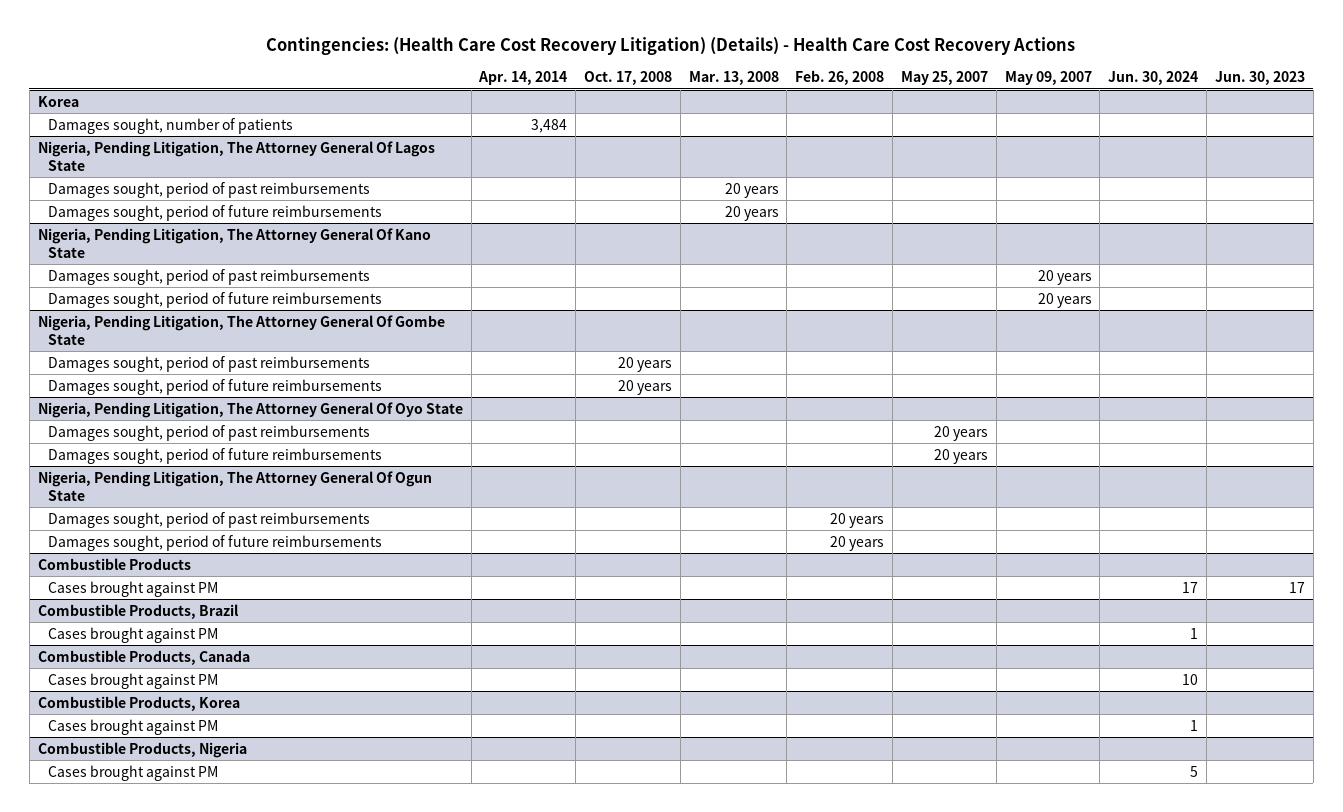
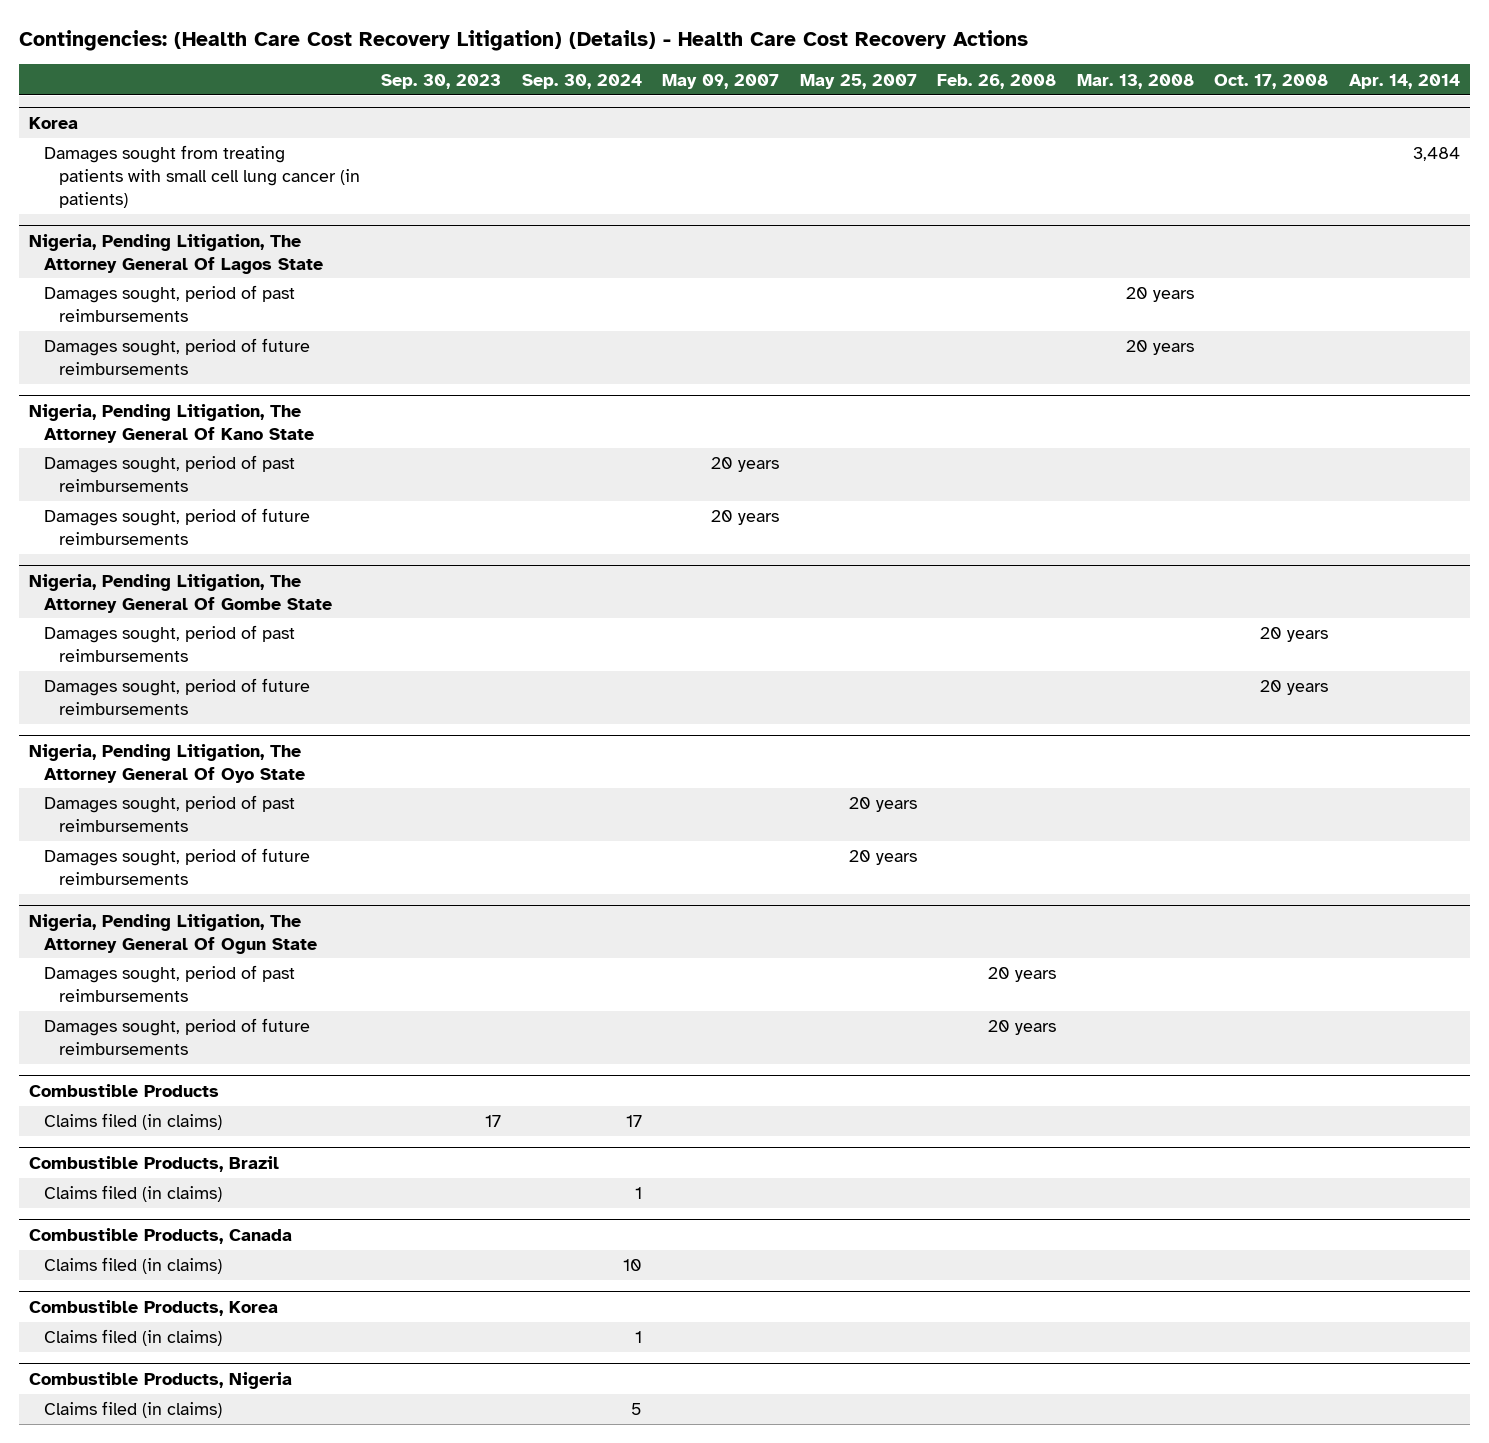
- | Apr. 14, 2014 | Oct. 17, 2008 | Mar. 13, 2008 | Feb. 26, 2008 | May 25, 2007 | May 09, 2007 | Jun. 30, 2024 | Jun. 30, 2023
+ | Sep. 30, 2023 | Sep. 30, 2024 | May 09, 2007 | May 25, 2007 | Feb. 26, 2008 | Mar. 13, 2008 | Oct. 17, 2008 | Apr. 14, 2014
@ Korea
- Damages sought, number of patients | 3,484 | | | | | | |
+ Damages sought from treating patients with small cell lung cancer (in patients) | | | | | | | | 3,484
@ Combustible Products
- Cases brought against PM | | | | | | | 17 | 17
+ Claims filed (in claims) | 17 | 17 | | | | | |
@ Combustible Products, Brazil
- Cases brought against PM | | | | | | | 1 |
+ Claims filed (in claims) | | 1 | | | | | |
@ Combustible Products, Canada
- Cases brought against PM | | | | | | | 10 |
+ Claims filed (in claims) | | 10 | | | | | |
@ Combustible Products, Korea
- Cases brought against PM | | | | | | | 1 |
+ Claims filed (in claims) | | 1 | | | | | |
@ Combustible Products, Nigeria
- Cases brought against PM | | | | | | | 5 |
+ Claims filed (in claims) | | 5 | | | | | |

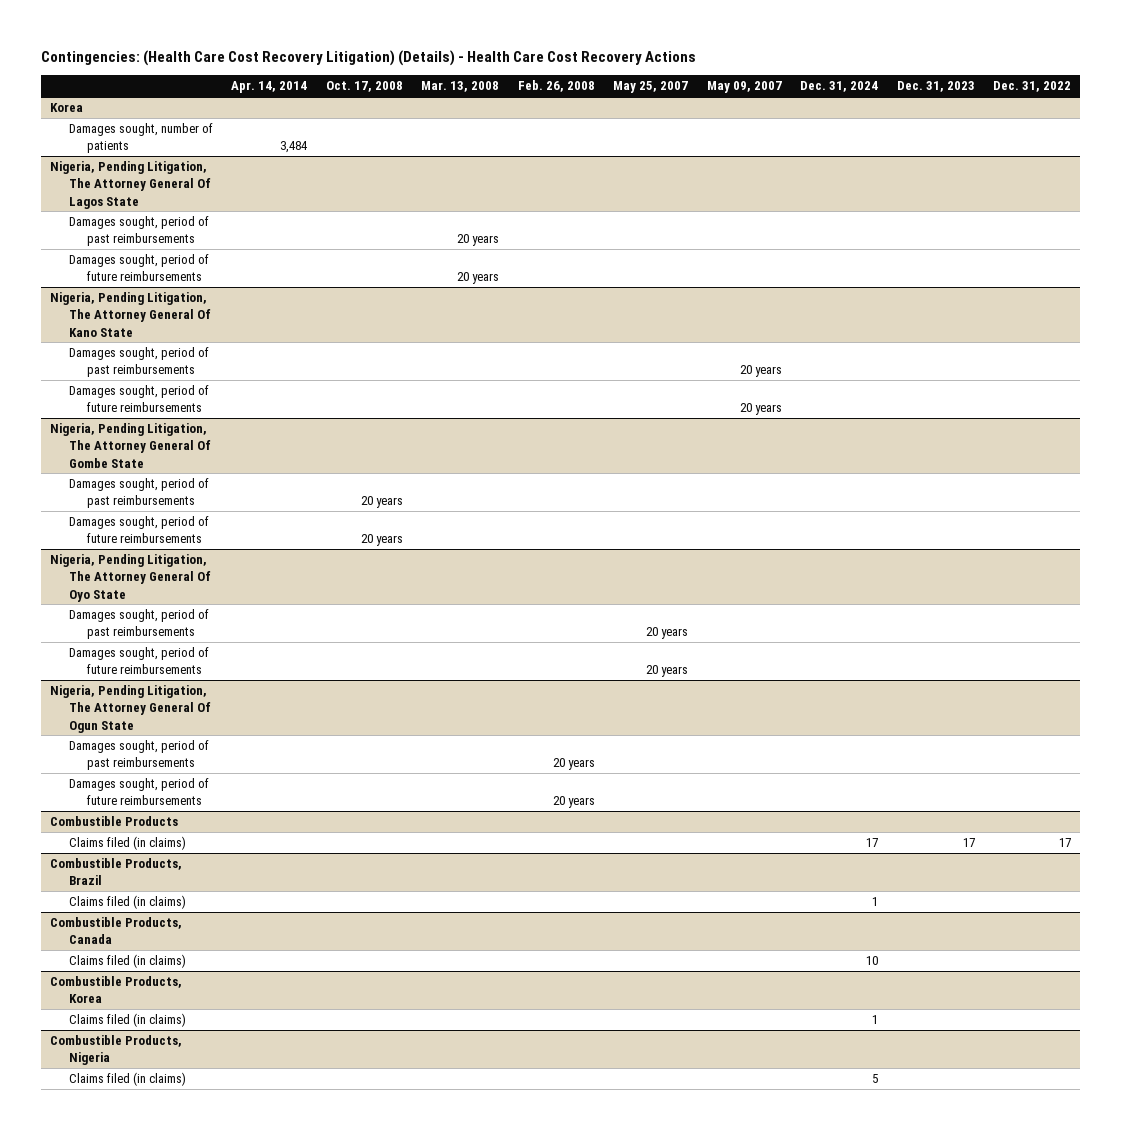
- | Sep. 30, 2023 | Sep. 30, 2024 | May 09, 2007 | May 25, 2007 | Feb. 26, 2008 | Mar. 13, 2008 | Oct. 17, 2008 | Apr. 14, 2014
+ | Apr. 14, 2014 | Oct. 17, 2008 | Mar. 13, 2008 | Feb. 26, 2008 | May 25, 2007 | May 09, 2007 | Dec. 31, 2024 | Dec. 31, 2023 | Dec. 31, 2022
@ Korea
- Damages sought from treating patients with small cell lung cancer (in patients) | | | | | | | | 3,484
+ Damages sought, number of patients | 3,484 | | | | | | | |

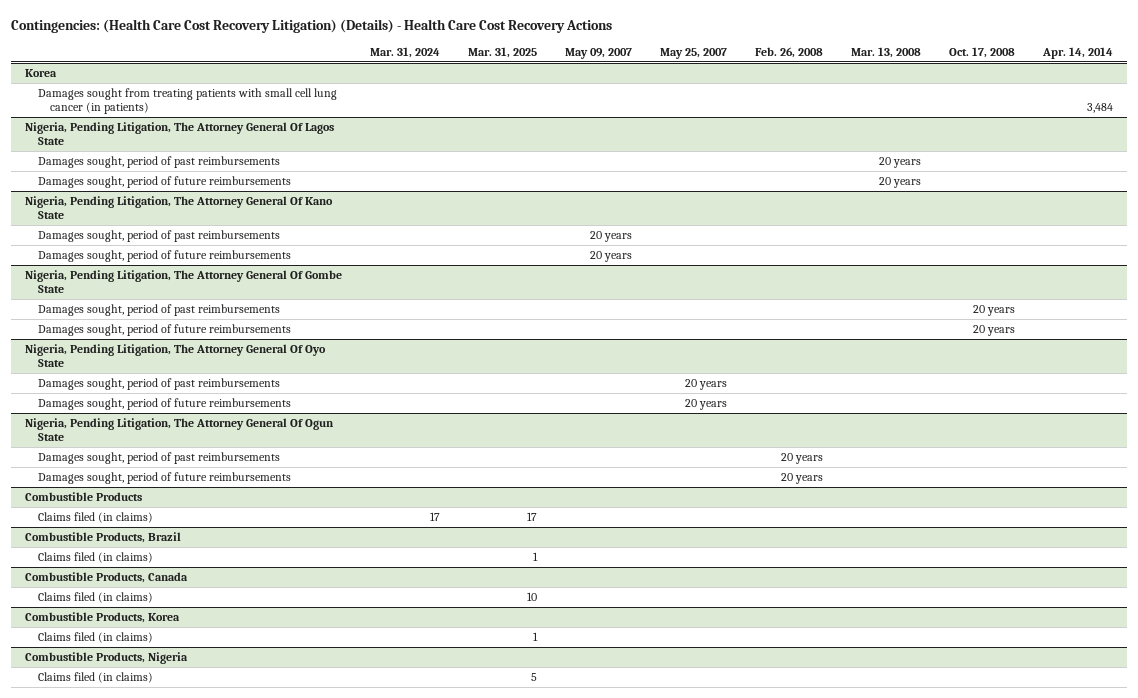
- | Apr. 14, 2014 | Oct. 17, 2008 | Mar. 13, 2008 | Feb. 26, 2008 | May 25, 2007 | May 09, 2007 | Dec. 31, 2024 | Dec. 31, 2023 | Dec. 31, 2022
+ | Mar. 31, 2024 | Mar. 31, 2025 | May 09, 2007 | May 25, 2007 | Feb. 26, 2008 | Mar. 13, 2008 | Oct. 17, 2008 | Apr. 14, 2014
@ Korea
- Damages sought, number of patients | 3,484 | | | | | | | |
+ Damages sought from treating patients with small cell lung cancer (in patients) | | | | | | | | 3,484

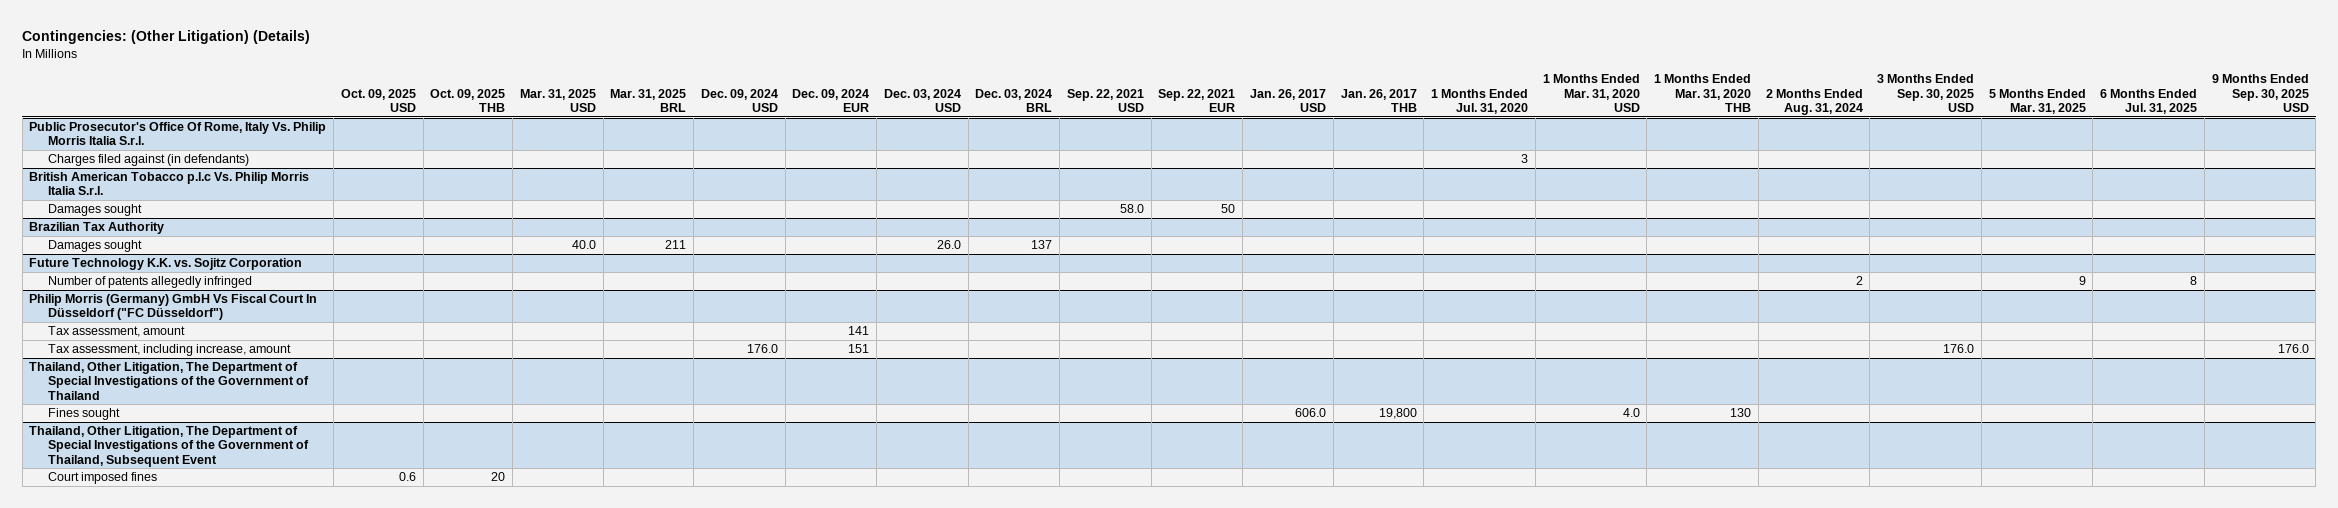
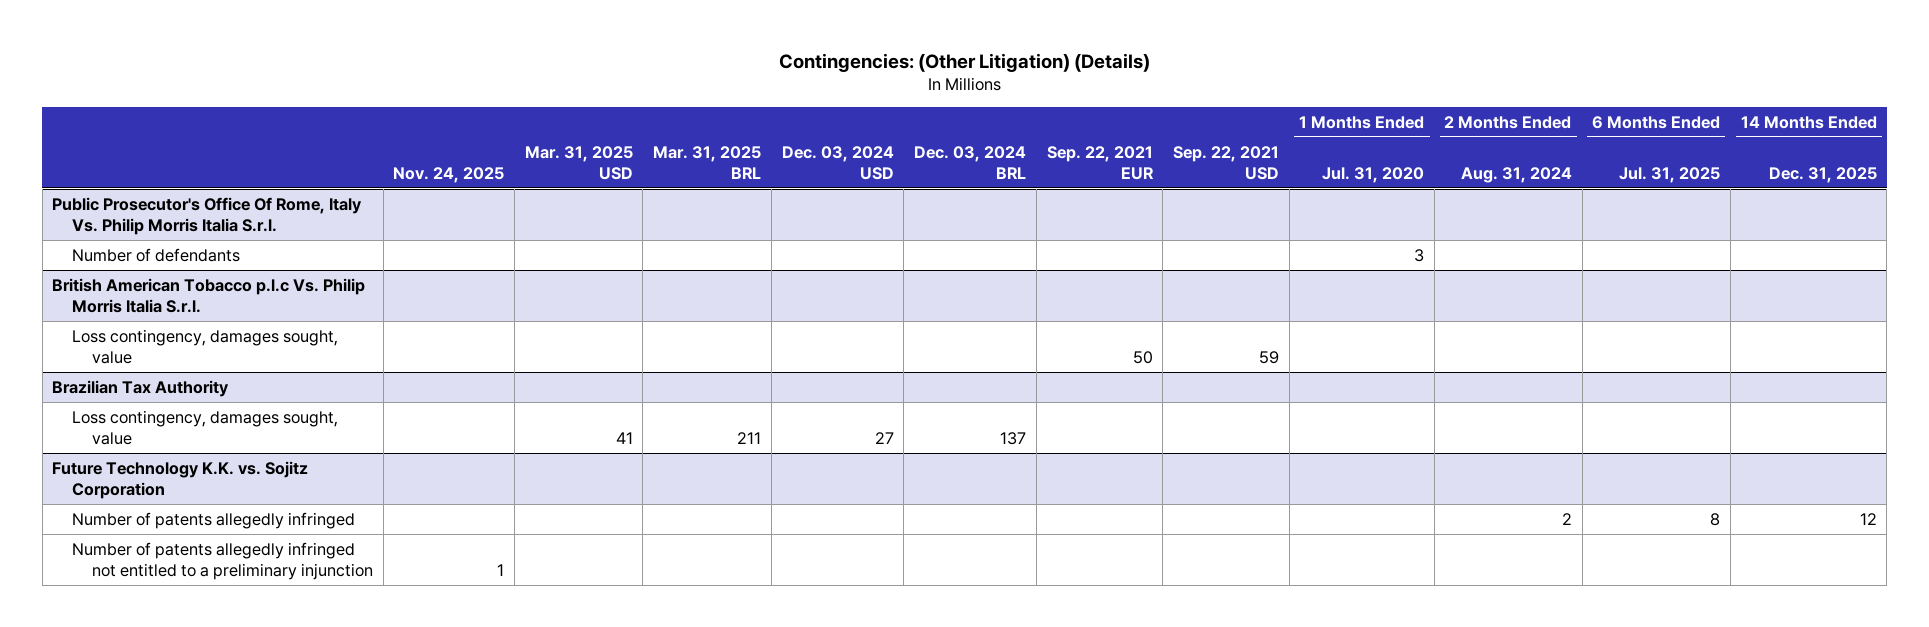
- | Oct. 09, 2025 USD | Oct. 09, 2025 THB | Mar. 31, 2025 USD | Mar. 31, 2025 BRL | Dec. 09, 2024 USD | Dec. 09, 2024 EUR | Dec. 03, 2024 USD | Dec. 03, 2024 BRL | Sep. 22, 2021 USD | Sep. 22, 2021 EUR | Jan. 26, 2017 USD | Jan. 26, 2017 THB | 1 Months Ended Jul. 31, 2020 | 1 Months Ended Mar. 31, 2020 USD | 1 Months Ended Mar. 31, 2020 THB | 2 Months Ended Aug. 31, 2024 | 3 Months Ended Sep. 30, 2025 USD | 5 Months Ended Mar. 31, 2025 | 6 Months Ended Jul. 31, 2025 | 9 Months Ended Sep. 30, 2025 USD
+ | Nov. 24, 2025 | Mar. 31, 2025 USD | Mar. 31, 2025 BRL | Dec. 03, 2024 USD | Dec. 03, 2024 BRL | Sep. 22, 2021 EUR | Sep. 22, 2021 USD | 1 Months Ended Jul. 31, 2020 | 2 Months Ended Aug. 31, 2024 | 6 Months Ended Jul. 31, 2025 | 14 Months Ended Dec. 31, 2025
@ Public Prosecutor's Office Of Rome, Italy Vs. Philip Morris Italia S.r.l.
- Charges filed against (in defendants) | | | | | | | | | | | | | 3 | | | | | | |
+ Number of defendants | | | | | | | | 3 | | |
@ British American Tobacco p.l.c Vs. Philip Morris Italia S.r.l.
- Damages sought | | | | | | | | | 58.0 | 50 | | | | | | | | | |
+ Loss contingency, damages sought, value | | | | | | 50 | 59 | | | |
@ Brazilian Tax Authority
- Damages sought | | | 40.0 | 211 | | | 26.0 | 137 | | | | | | | | | | | |
+ Loss contingency, damages sought, value | | 41 | 211 | 27 | 137 | | | | | |
- Philip Morris (Germany) GmbH Vs Fiscal Court In Düsseldorf ("FC Düsseldorf")
- Tax assessment, amount | | | | | | 141 | | | | | | | | | | | | | |
- Tax assessment, including increase, amount | | | | | 176.0 | 151 | | | | | | | | | | | 176.0 | | | 176.0
- Thailand, Other Litigation, The Department of Special Investigations of the Government of Thailand
- Fines sought | | | | | | | | | | | 606.0 | 19,800 | | 4.0 | 130 | | | | |
- Thailand, Other Litigation, The Department of Special Investigations of the Government of Thailand, Subsequent Event
- Court imposed fines | 0.6 | 20 | | | | | | | | | | | | | | | | | |
@ Future Technology K.K. vs. Sojitz Corporation
+ Number of patents allegedly infringed not entitled to a preliminary injunction | 1 | | | | | | | | | |

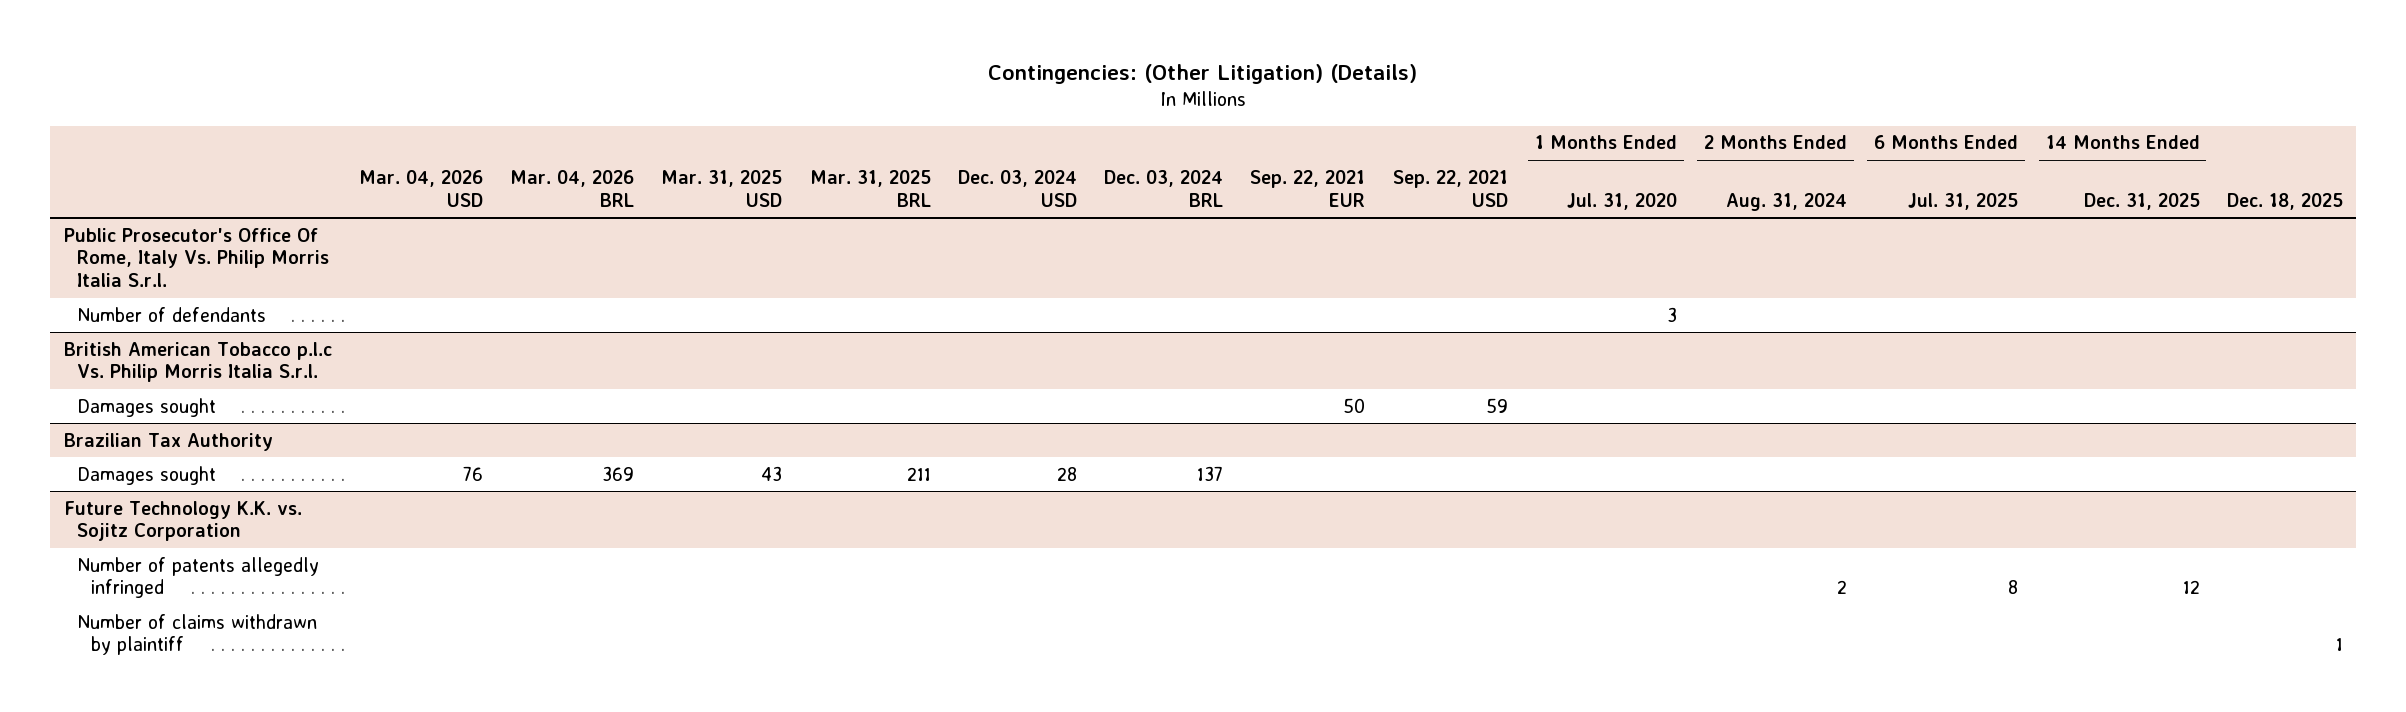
- | Nov. 24, 2025 | Mar. 31, 2025 USD | Mar. 31, 2025 BRL | Dec. 03, 2024 USD | Dec. 03, 2024 BRL | Sep. 22, 2021 EUR | Sep. 22, 2021 USD | 1 Months Ended Jul. 31, 2020 | 2 Months Ended Aug. 31, 2024 | 6 Months Ended Jul. 31, 2025 | 14 Months Ended Dec. 31, 2025
+ | Mar. 04, 2026 USD | Mar. 04, 2026 BRL | Mar. 31, 2025 USD | Mar. 31, 2025 BRL | Dec. 03, 2024 USD | Dec. 03, 2024 BRL | Sep. 22, 2021 EUR | Sep. 22, 2021 USD | 1 Months Ended Jul. 31, 2020 | 2 Months Ended Aug. 31, 2024 | 6 Months Ended Jul. 31, 2025 | 14 Months Ended Dec. 31, 2025 | Dec. 18, 2025
@ British American Tobacco p.l.c Vs. Philip Morris Italia S.r.l.
- Loss contingency, damages sought, value | | | | | | 50 | 59 | | | |
+ Damages sought | | | | | | | 50 | 59 | | | | |
@ Brazilian Tax Authority
- Loss contingency, damages sought, value | | 41 | 211 | 27 | 137 | | | | | |
+ Damages sought | 76 | 369 | 43 | 211 | 28 | 137 | | | | | | |
@ Future Technology K.K. vs. Sojitz Corporation
- Number of patents allegedly infringed not entitled to a preliminary injunction | 1 | | | | | | | | | |
+ Number of claims withdrawn by plaintiff | | | | | | | | | | | | | 1

